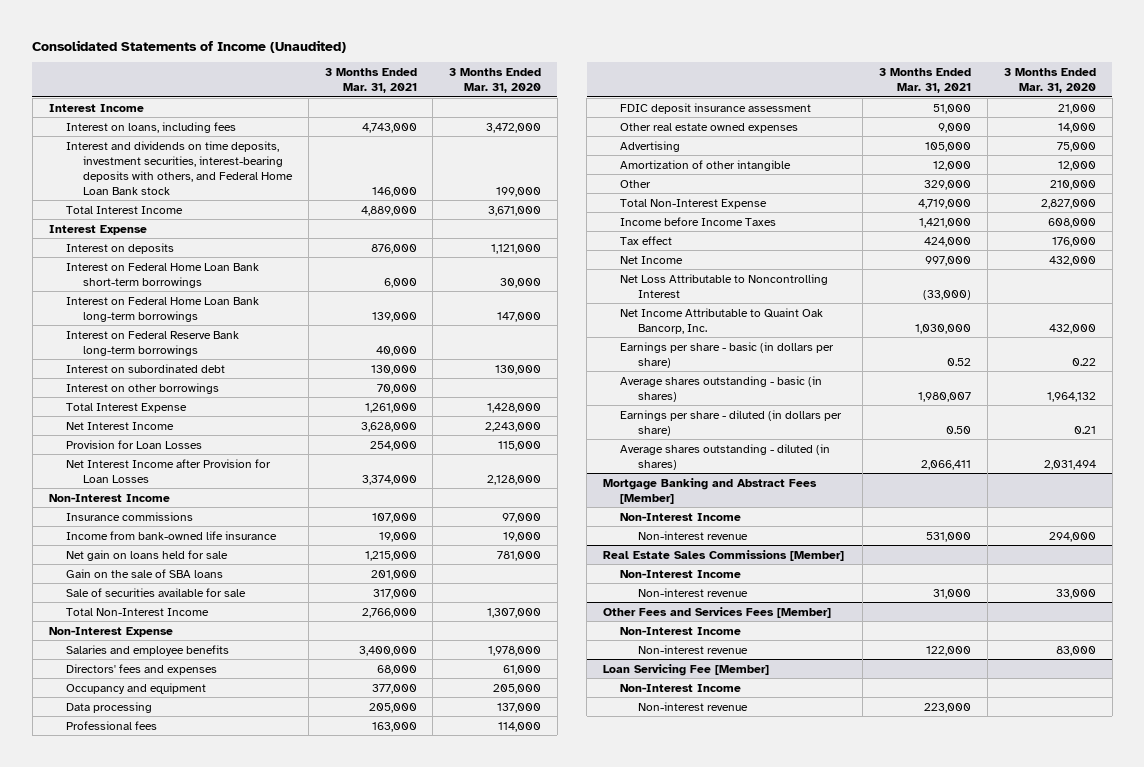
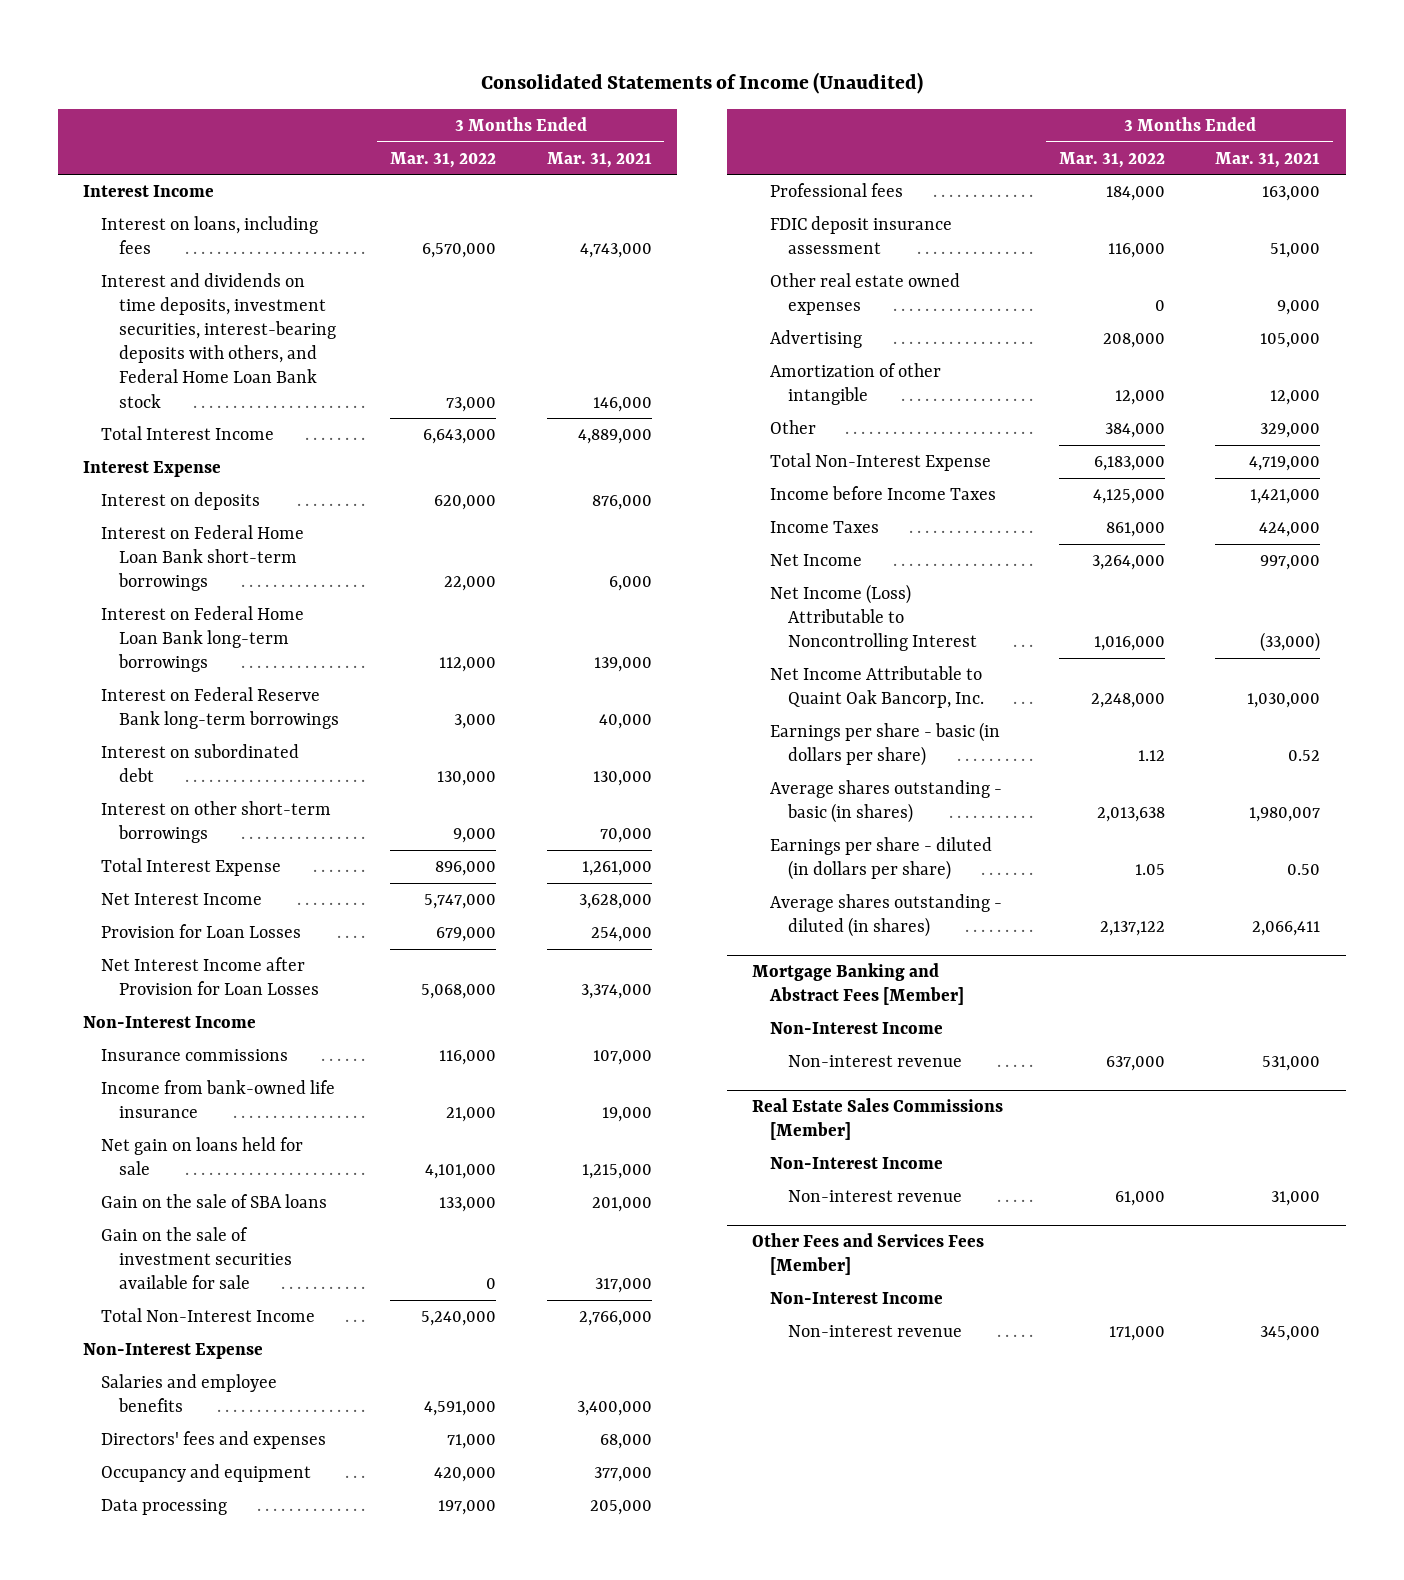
- | 3 Months Ended Mar. 31, 2021 | 3 Months Ended Mar. 31, 2020
+ | 3 Months Ended Mar. 31, 2022 | 3 Months Ended Mar. 31, 2021
- Interest on other borrowings | 70,000 |
+ Interest on other short-term borrowings | 9,000 | 70,000
- Sale of securities available for sale | 317,000 |
+ Gain on the sale of investment securities available for sale | 0 | 317,000
- Tax effect | 424,000 | 176,000
+ Income Taxes | 861,000 | 424,000
- Net Loss Attributable to Noncontrolling Interest | (33,000) |
+ Net Income (Loss) Attributable to Noncontrolling Interest | 1,016,000 | (33,000)
@ Other Fees and Services Fees [Member]
- Non-interest revenue | 122,000 | 83,000
- Loan Servicing Fee [Member]
- Non-Interest Income
- Non-interest revenue | 223,000 |
@ Other Fees and Services Fees [Member]
+ Non-interest revenue | 171,000 | 345,000

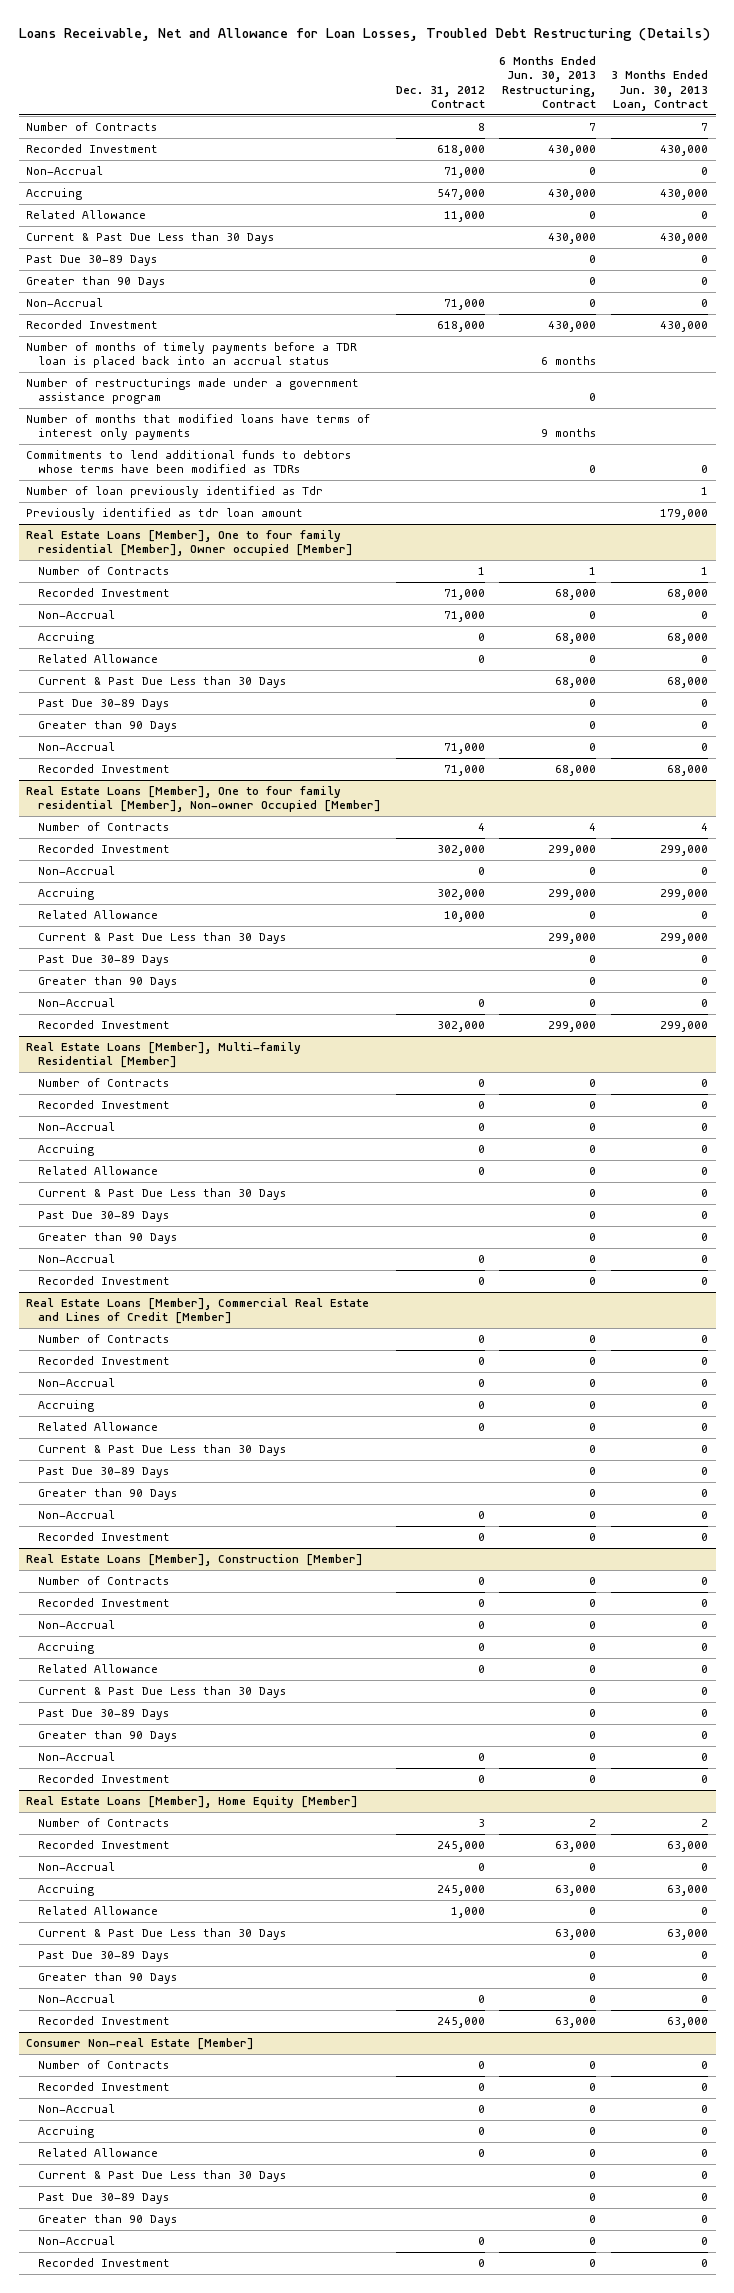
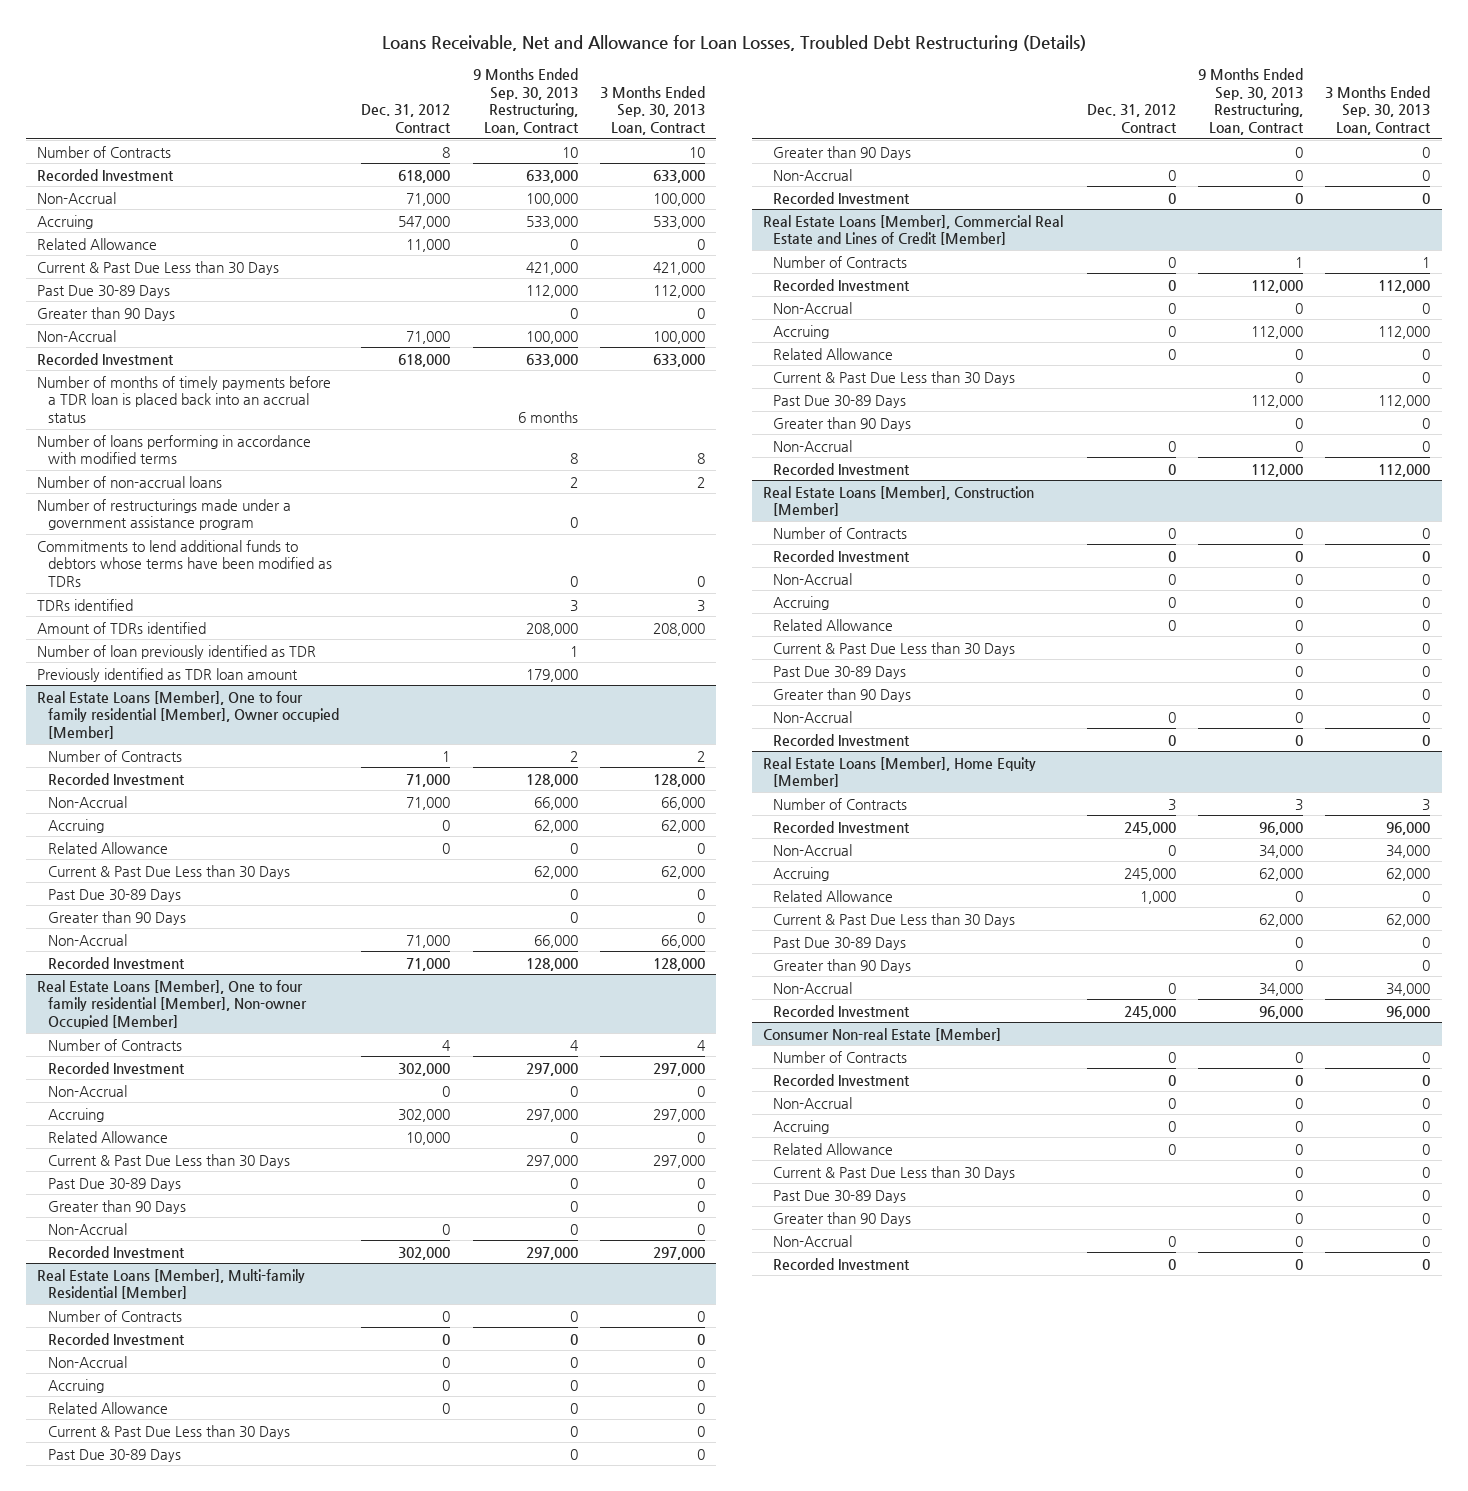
- | Dec. 31, 2012 Contract | 6 Months Ended Jun. 30, 2013 Restructuring, Contract | 3 Months Ended Jun. 30, 2013 Loan, Contract
+ | Dec. 31, 2012 Contract | 9 Months Ended Sep. 30, 2013 Restructuring, Loan, Contract | 3 Months Ended Sep. 30, 2013 Loan, Contract
+ Number of loans performing in accordance with modified terms | | 8 | 8
+ Number of non-accrual loans | | 2 | 2
- Number of months that modified loans have terms of interest only payments | | 9 months |
- Number of loan previously identified as Tdr | | | 1
- Previously identified as tdr loan amount | | | 179,000
+ TDRs identified | | 3 | 3
+ Amount of TDRs identified | | 208,000 | 208,000
+ Number of loan previously identified as TDR | | 1 |
+ Previously identified as TDR loan amount | | 179,000 |

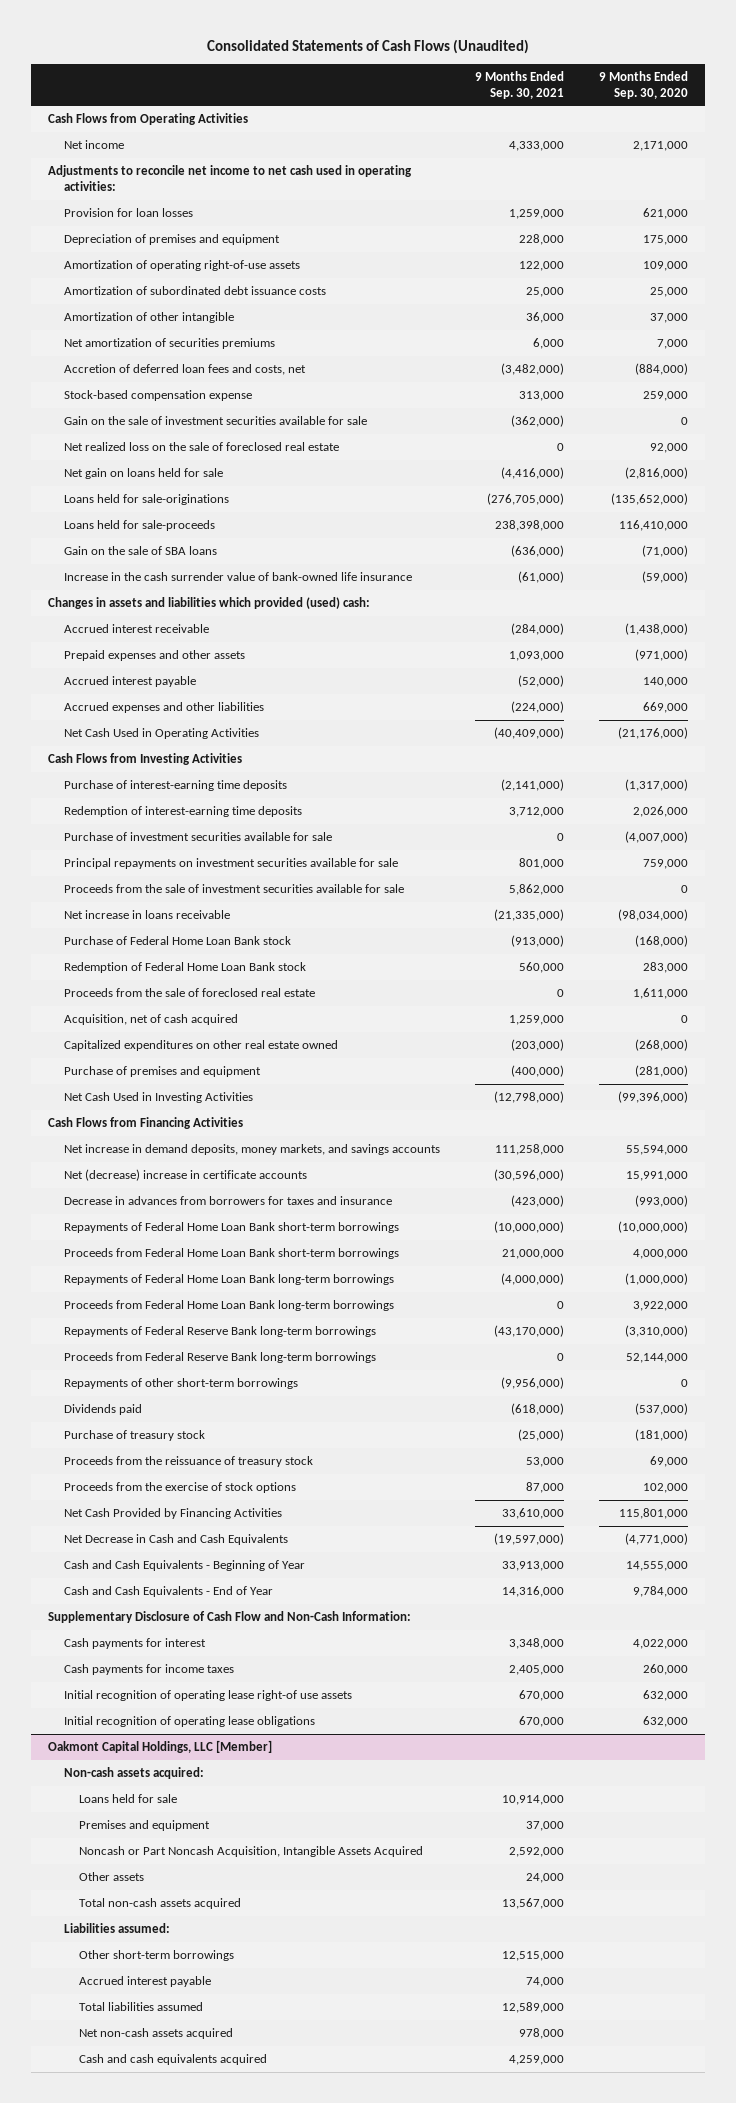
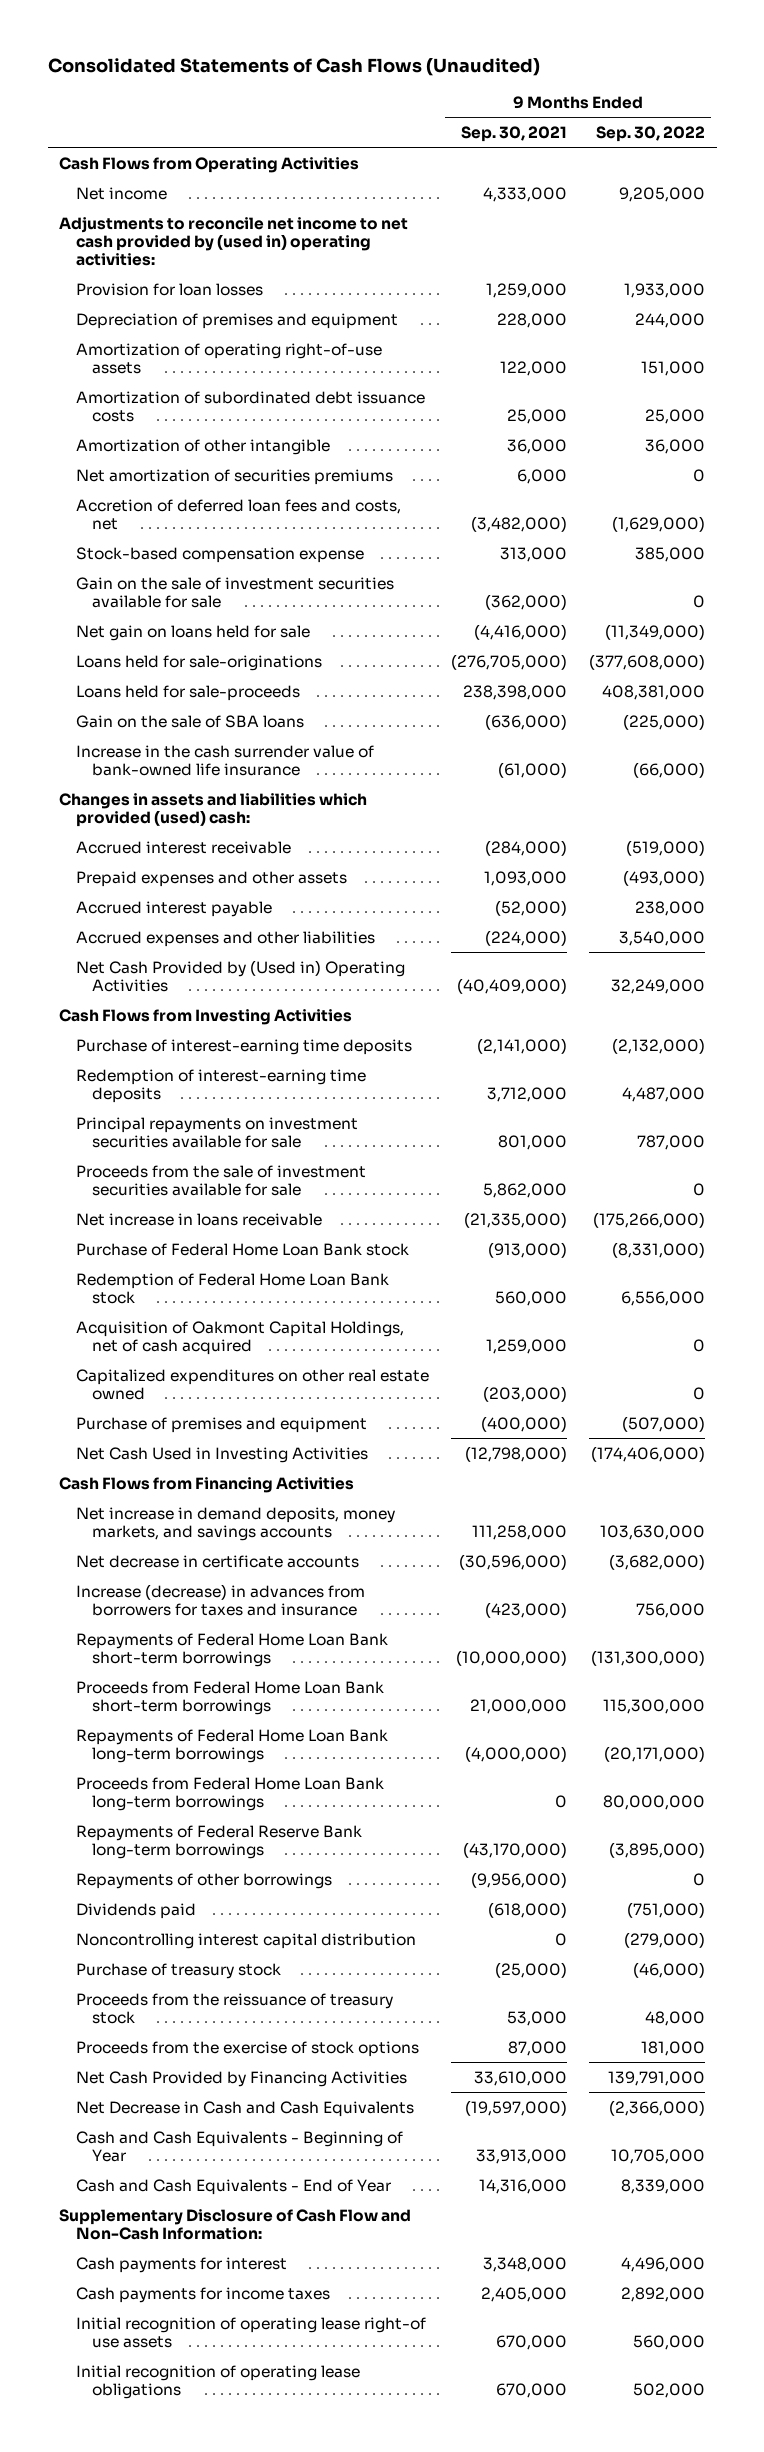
- | 9 Months Ended Sep. 30, 2021 | 9 Months Ended Sep. 30, 2020
+ | 9 Months Ended Sep. 30, 2021 | 9 Months Ended Sep. 30, 2022
- Adjustments to reconcile net income to net cash used in operating activities:
+ Adjustments to reconcile net income to net cash provided by (used in) operating activities:
- Net realized loss on the sale of foreclosed real estate | 0 | 92,000
- Net Cash Used in Operating Activities | (40,409,000) | (21,176,000)
+ Net Cash Provided by (Used in) Operating Activities | (40,409,000) | 32,249,000
- Purchase of investment securities available for sale | 0 | (4,007,000)
- Proceeds from the sale of foreclosed real estate | 0 | 1,611,000
- Acquisition, net of cash acquired | 1,259,000 | 0
+ Acquisition of Oakmont Capital Holdings, net of cash acquired | 1,259,000 | 0
- Net (decrease) increase in certificate accounts | (30,596,000) | 15,991,000
- Decrease in advances from borrowers for taxes and insurance | (423,000) | (993,000)
+ Net decrease in certificate accounts | (30,596,000) | (3,682,000)
+ Increase (decrease) in advances from borrowers for taxes and insurance | (423,000) | 756,000
- Proceeds from Federal Reserve Bank long-term borrowings | 0 | 52,144,000
- Repayments of other short-term borrowings | (9,956,000) | 0
+ Repayments of other borrowings | (9,956,000) | 0
+ Noncontrolling interest capital distribution | 0 | (279,000)
- Oakmont Capital Holdings, LLC [Member]
- Non-cash assets acquired:
- Loans held for sale | 10,914,000 |
- Premises and equipment | 37,000 |
- Noncash or Part Noncash Acquisition, Intangible Assets Acquired | 2,592,000 |
- Other assets | 24,000 |
- Total non-cash assets acquired | 13,567,000 |
- Liabilities assumed:
- Other short-term borrowings | 12,515,000 |
- Accrued interest payable | 74,000 |
- Total liabilities assumed | 12,589,000 |
- Net non-cash assets acquired | 978,000 |
- Cash and cash equivalents acquired | 4,259,000 |

